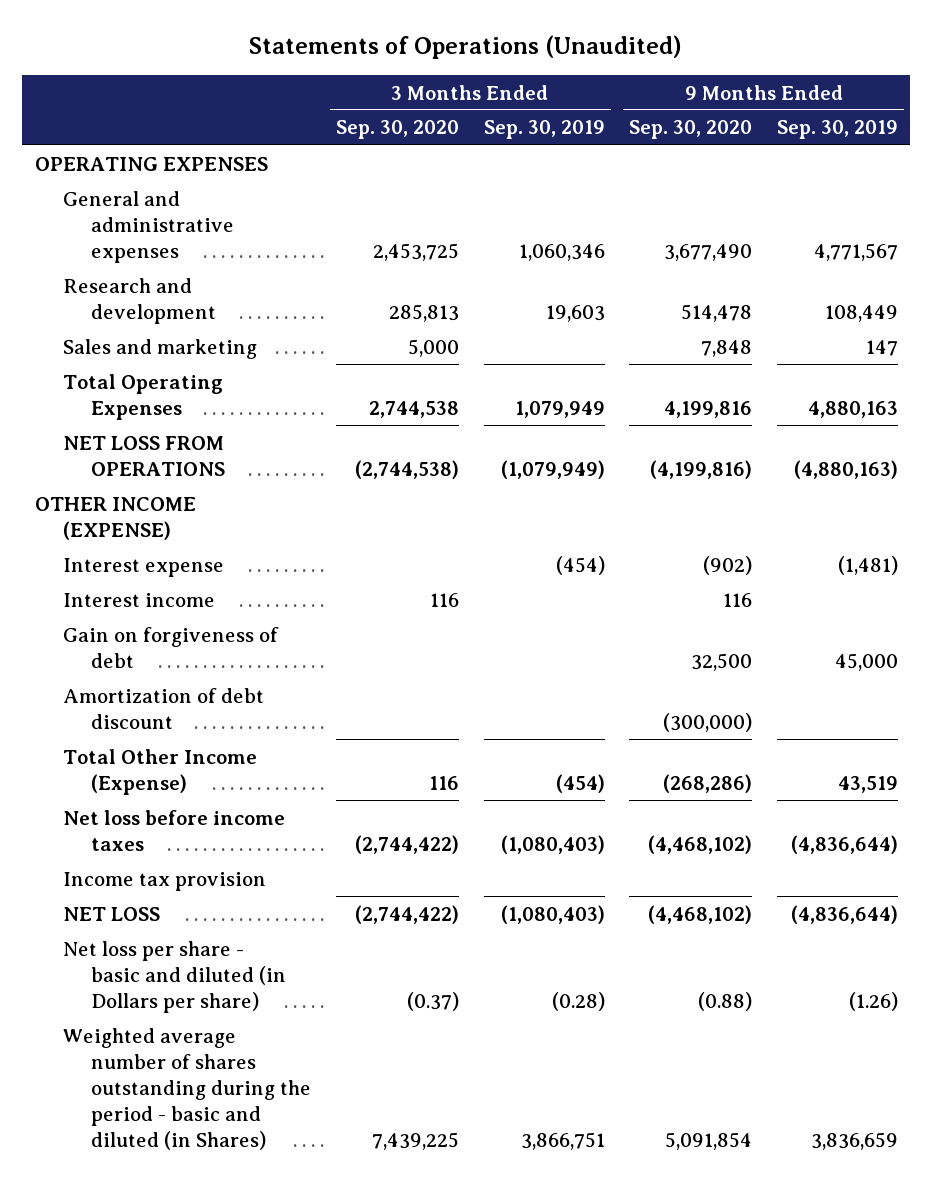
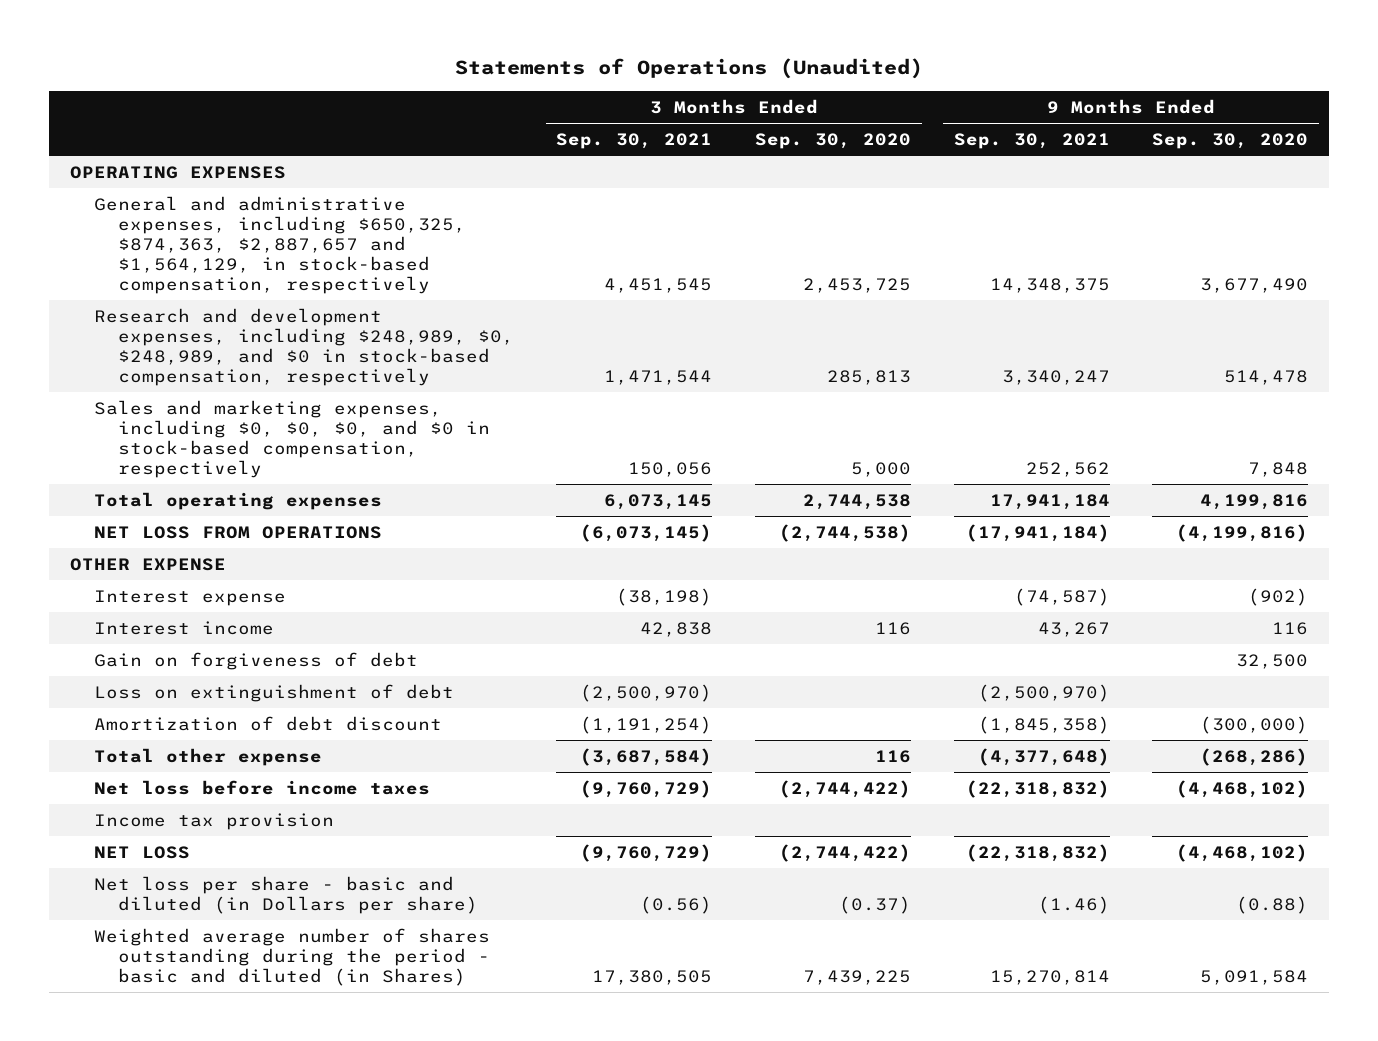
- | 3 Months Ended Sep. 30, 2020 | 3 Months Ended Sep. 30, 2019 | 9 Months Ended Sep. 30, 2020 | 9 Months Ended Sep. 30, 2019
+ | 3 Months Ended Sep. 30, 2021 | 3 Months Ended Sep. 30, 2020 | 9 Months Ended Sep. 30, 2021 | 9 Months Ended Sep. 30, 2020
- General and administrative expenses | 2,453,725 | 1,060,346 | 3,677,490 | 4,771,567
- Research and development | 285,813 | 19,603 | 514,478 | 108,449
- Sales and marketing | 5,000 | | 7,848 | 147
- Total Operating Expenses | 2,744,538 | 1,079,949 | 4,199,816 | 4,880,163
+ General and administrative expenses, including $650,325, $874,363, $2,887,657 and $1,564,129, in stock-based compensation, respectively | 4,451,545 | 2,453,725 | 14,348,375 | 3,677,490
+ Research and development expenses, including $248,989, $0, $248,989, and $0 in stock-based compensation, respectively | 1,471,544 | 285,813 | 3,340,247 | 514,478
+ Sales and marketing expenses, including $0, $0, $0, and $0 in stock-based compensation, respectively | 150,056 | 5,000 | 252,562 | 7,848
+ Total operating expenses | 6,073,145 | 2,744,538 | 17,941,184 | 4,199,816
- OTHER INCOME (EXPENSE)
+ OTHER EXPENSE
+ Loss on extinguishment of debt | (2,500,970) | | (2,500,970) |
- Total Other Income (Expense) | 116 | (454) | (268,286) | 43,519
+ Total other expense | (3,687,584) | 116 | (4,377,648) | (268,286)
- Weighted average number of shares outstanding during the period - basic and diluted (in Shares) | 7,439,225 | 3,866,751 | 5,091,854 | 3,836,659
+ Weighted average number of shares outstanding during the period - basic and diluted (in Shares) | 17,380,505 | 7,439,225 | 15,270,814 | 5,091,584

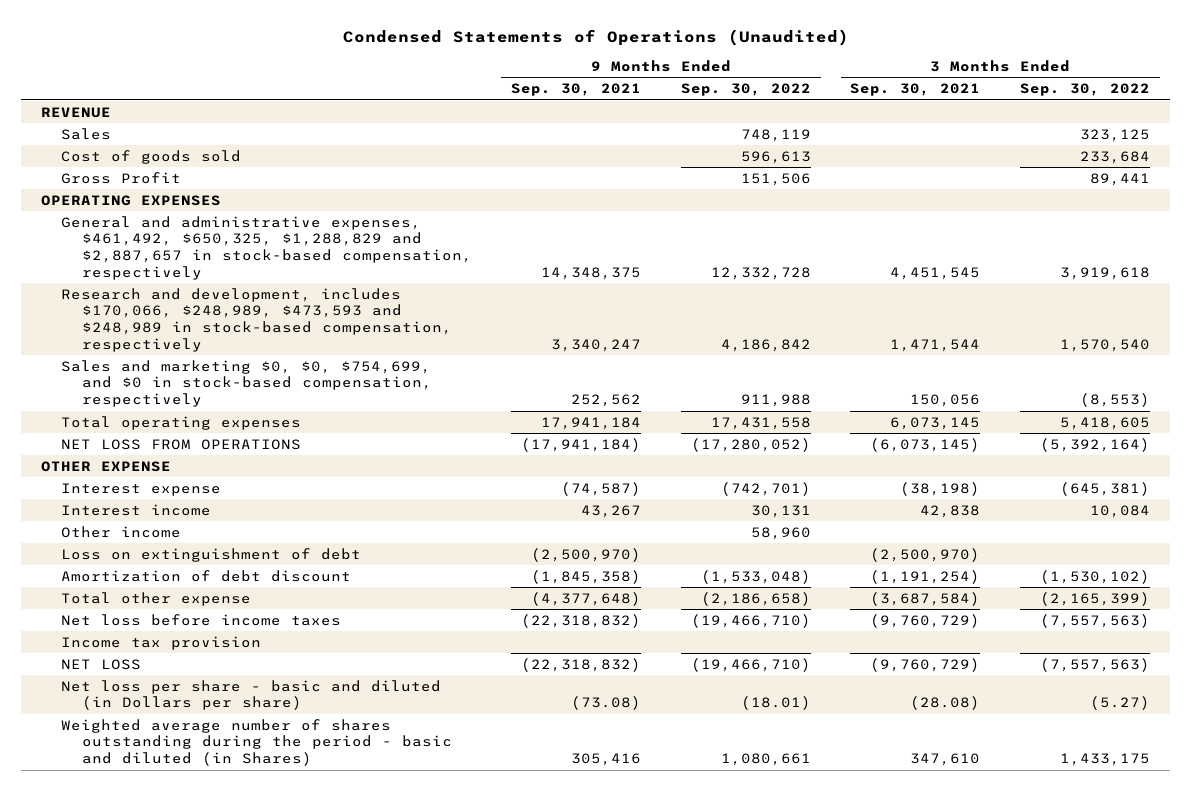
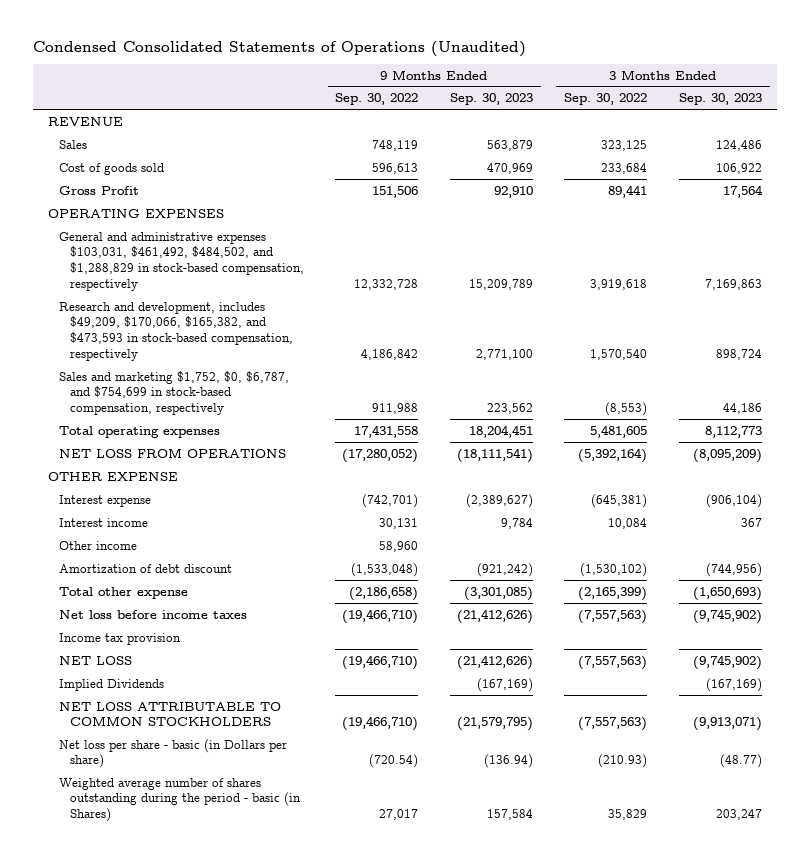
- Condensed Statements of Operations (Unaudited)
+ Condensed Consolidated Statements of Operations (Unaudited)
- | 9 Months Ended Sep. 30, 2021 | 9 Months Ended Sep. 30, 2022 | 3 Months Ended Sep. 30, 2021 | 3 Months Ended Sep. 30, 2022
+ | 9 Months Ended Sep. 30, 2022 | 9 Months Ended Sep. 30, 2023 | 3 Months Ended Sep. 30, 2022 | 3 Months Ended Sep. 30, 2023
- General and administrative expenses, $461,492, $650,325, $1,288,829 and $2,887,657 in stock-based compensation, respectively | 14,348,375 | 12,332,728 | 4,451,545 | 3,919,618
- Research and development, includes $170,066, $248,989, $473,593 and $248,989 in stock-based compensation, respectively | 3,340,247 | 4,186,842 | 1,471,544 | 1,570,540
- Sales and marketing $0, $0, $754,699, and $0 in stock-based compensation, respectively | 252,562 | 911,988 | 150,056 | (8,553)
- Total operating expenses | 17,941,184 | 17,431,558 | 6,073,145 | 5,418,605
+ General and administrative expenses $103,031, $461,492, $484,502, and $1,288,829 in stock-based compensation, respectively | 12,332,728 | 15,209,789 | 3,919,618 | 7,169,863
+ Research and development, includes $49,209, $170,066, $165,382, and $473,593 in stock-based compensation, respectively | 4,186,842 | 2,771,100 | 1,570,540 | 898,724
+ Sales and marketing $1,752, $0, $6,787, and $754,699 in stock-based compensation, respectively | 911,988 | 223,562 | (8,553) | 44,186
+ Total operating expenses | 17,431,558 | 18,204,451 | 5,481,605 | 8,112,773
- Loss on extinguishment of debt | (2,500,970) | | (2,500,970) |
- Net loss per share - basic and diluted (in Dollars per share) | (73.08) | (18.01) | (28.08) | (5.27)
- Weighted average number of shares outstanding during the period - basic and diluted (in Shares) | 305,416 | 1,080,661 | 347,610 | 1,433,175
+ Implied Dividends | | (167,169) | | (167,169)
+ NET LOSS ATTRIBUTABLE TO COMMON STOCKHOLDERS | (19,466,710) | (21,579,795) | (7,557,563) | (9,913,071)
+ Net loss per share - basic (in Dollars per share) | (720.54) | (136.94) | (210.93) | (48.77)
+ Weighted average number of shares outstanding during the period - basic (in Shares) | 27,017 | 157,584 | 35,829 | 203,247

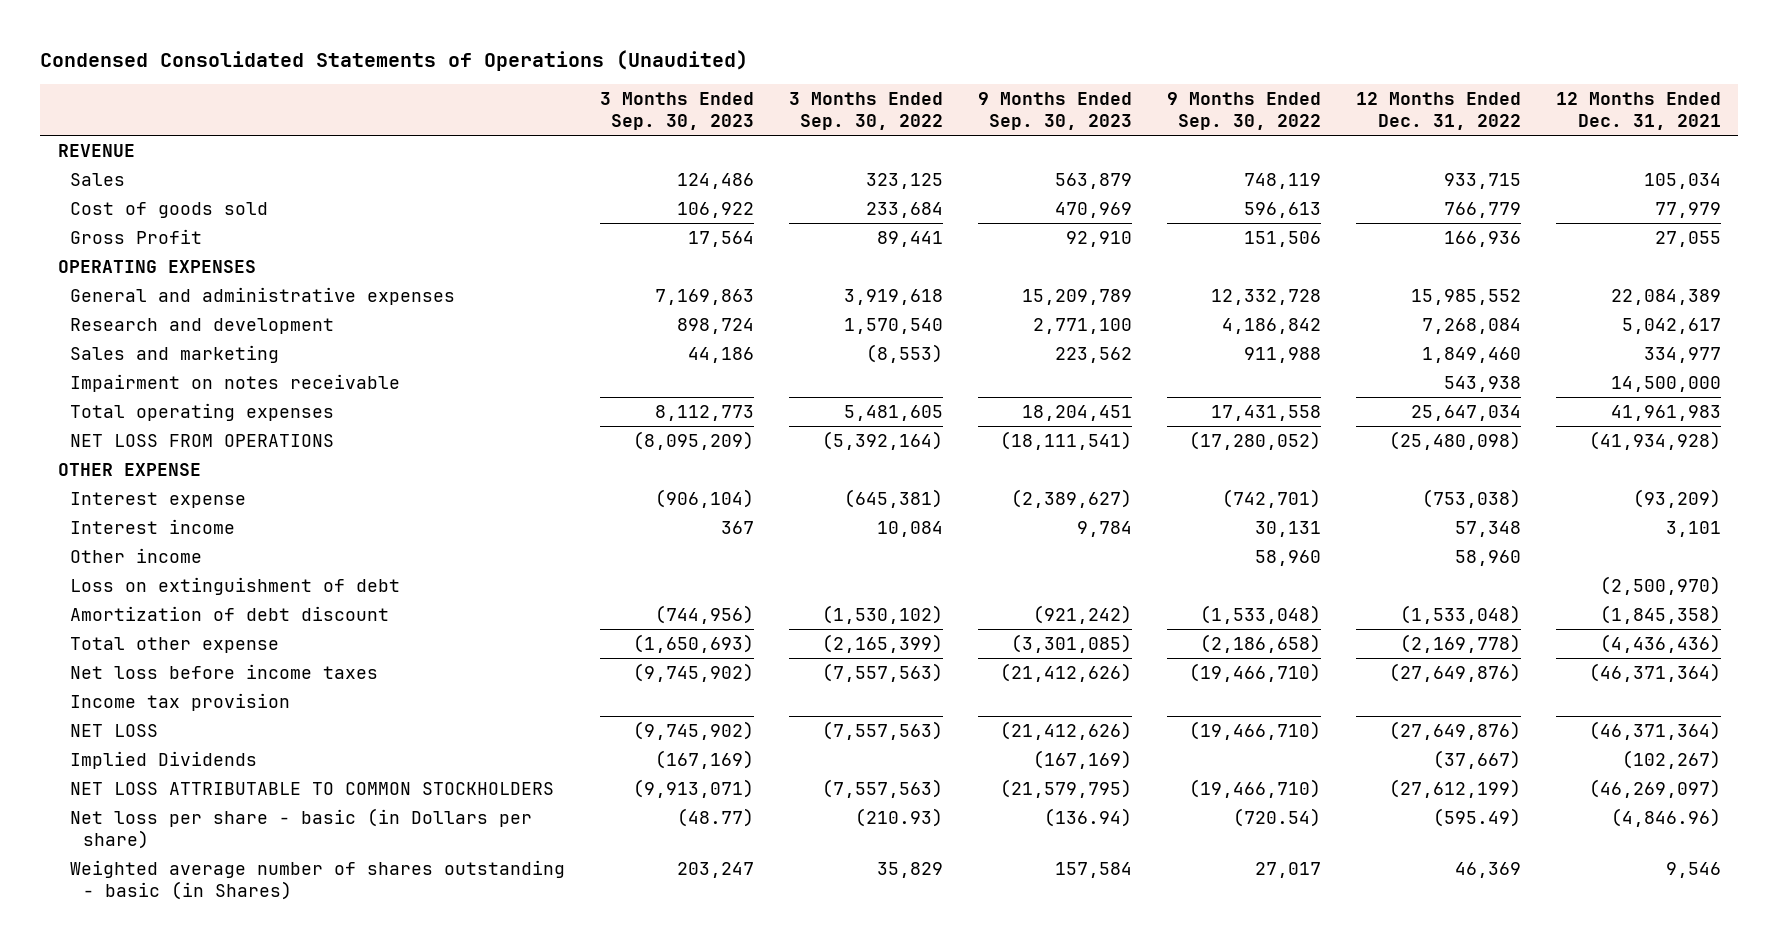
- | 9 Months Ended Sep. 30, 2022 | 9 Months Ended Sep. 30, 2023 | 3 Months Ended Sep. 30, 2022 | 3 Months Ended Sep. 30, 2023
+ | 3 Months Ended Sep. 30, 2023 | 3 Months Ended Sep. 30, 2022 | 9 Months Ended Sep. 30, 2023 | 9 Months Ended Sep. 30, 2022 | 12 Months Ended Dec. 31, 2022 | 12 Months Ended Dec. 31, 2021
- General and administrative expenses $103,031, $461,492, $484,502, and $1,288,829 in stock-based compensation, respectively | 12,332,728 | 15,209,789 | 3,919,618 | 7,169,863
- Research and development, includes $49,209, $170,066, $165,382, and $473,593 in stock-based compensation, respectively | 4,186,842 | 2,771,100 | 1,570,540 | 898,724
- Sales and marketing $1,752, $0, $6,787, and $754,699 in stock-based compensation, respectively | 911,988 | 223,562 | (8,553) | 44,186
+ General and administrative expenses | 7,169,863 | 3,919,618 | 15,209,789 | 12,332,728 | 15,985,552 | 22,084,389
+ Research and development | 898,724 | 1,570,540 | 2,771,100 | 4,186,842 | 7,268,084 | 5,042,617
+ Sales and marketing | 44,186 | (8,553) | 223,562 | 911,988 | 1,849,460 | 334,977
+ Impairment on notes receivable | | | | | 543,938 | 14,500,000
+ Loss on extinguishment of debt | | | | | | (2,500,970)
- Weighted average number of shares outstanding during the period - basic (in Shares) | 27,017 | 157,584 | 35,829 | 203,247
+ Weighted average number of shares outstanding - basic (in Shares) | 203,247 | 35,829 | 157,584 | 27,017 | 46,369 | 9,546

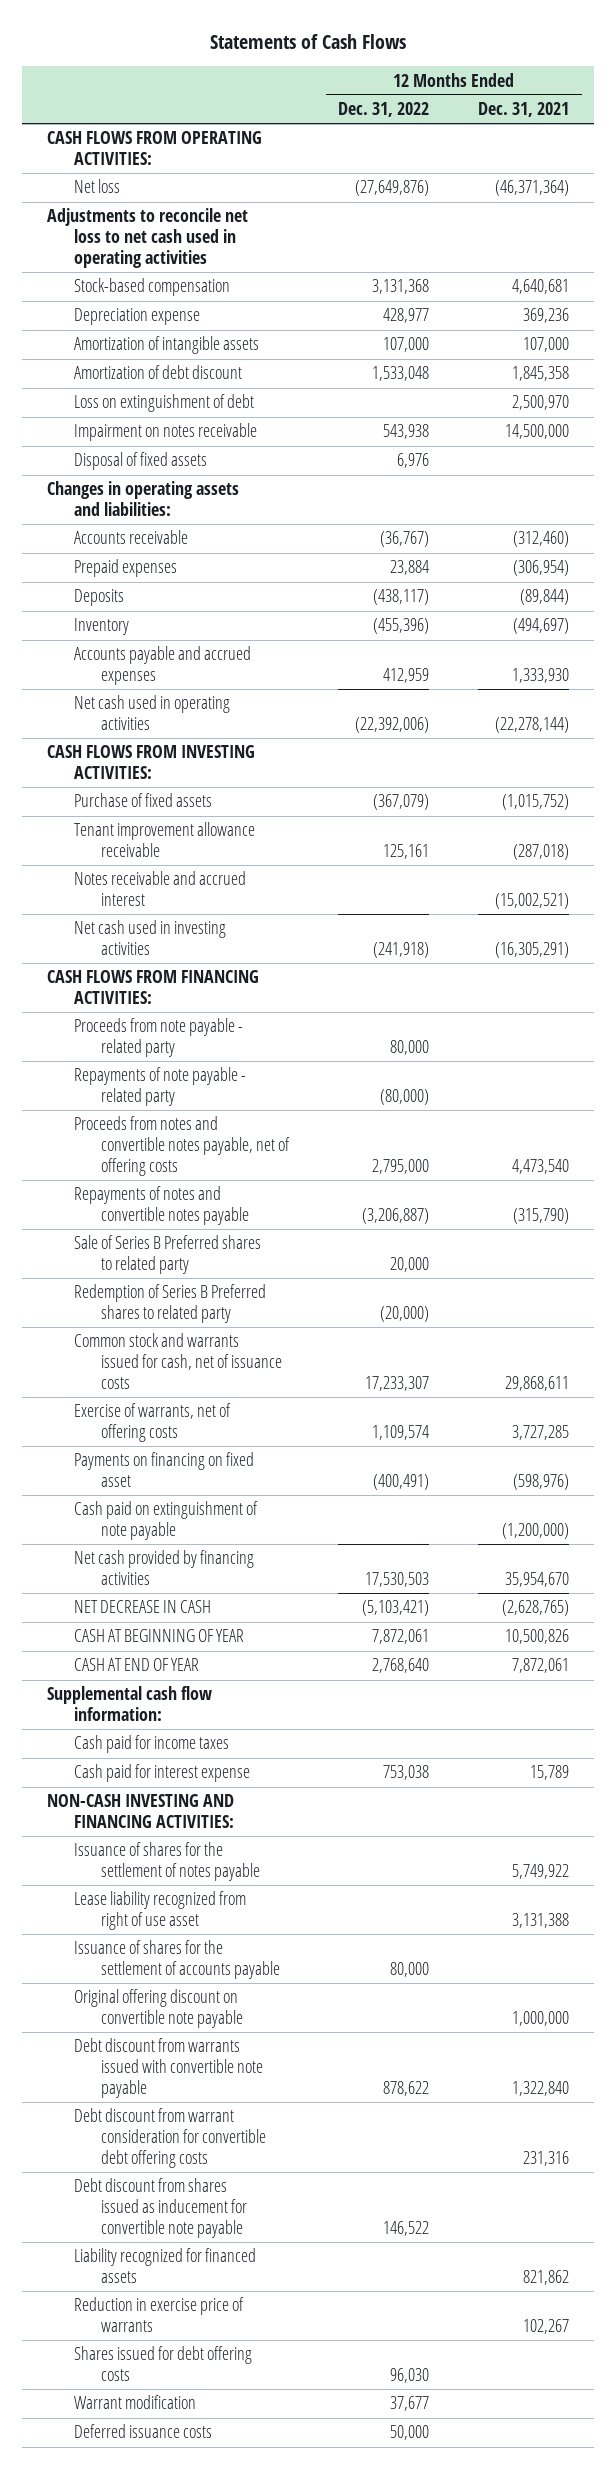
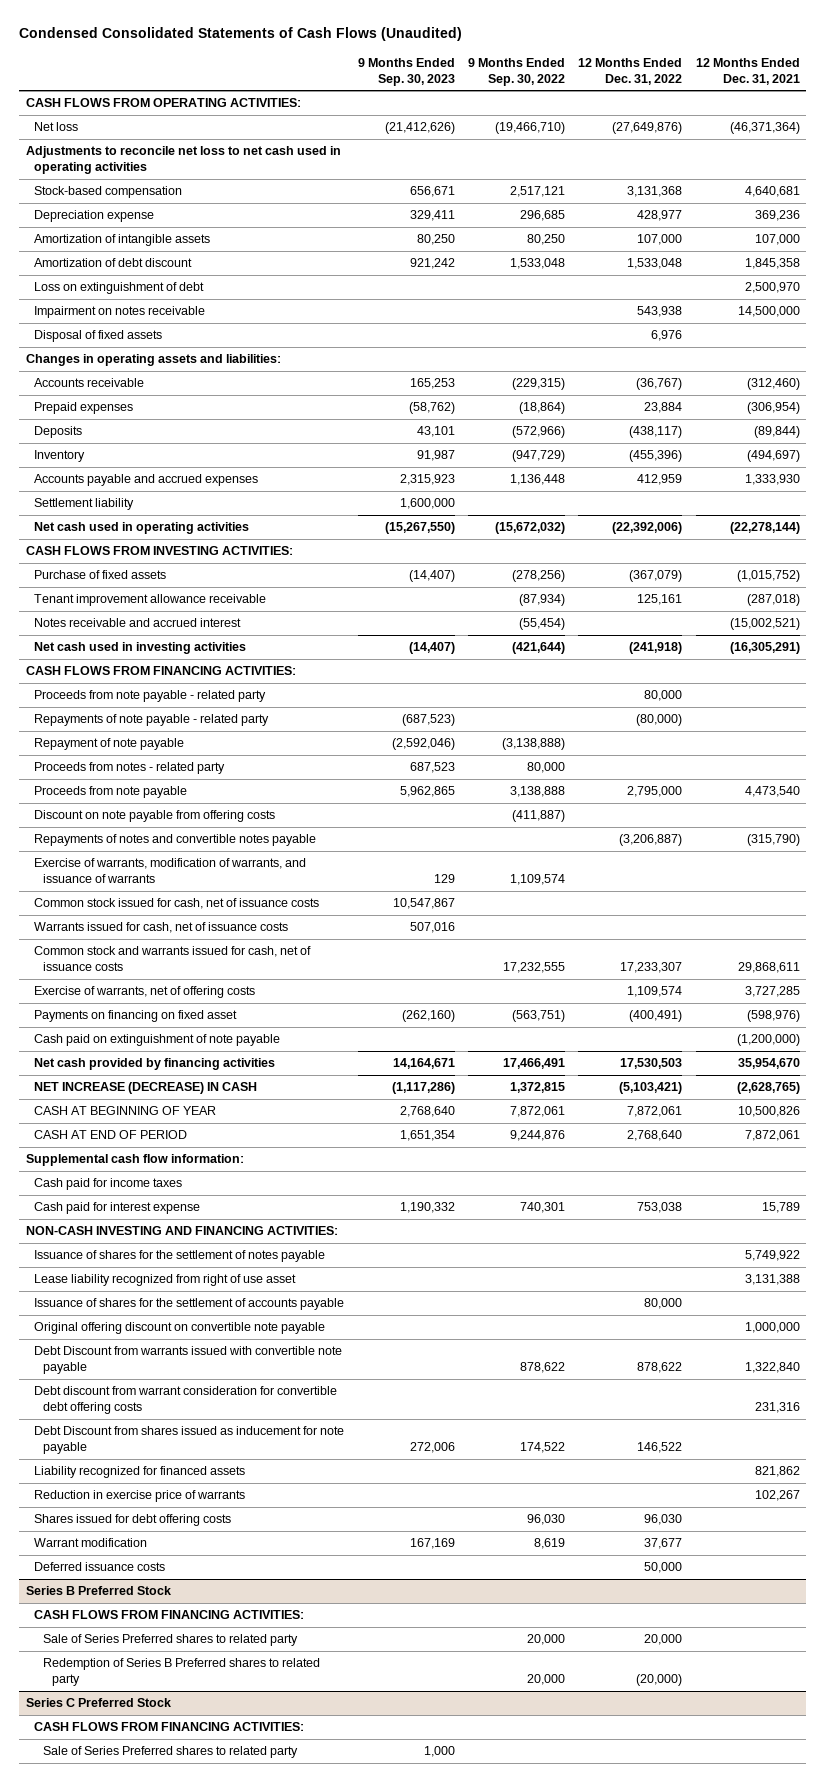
- Statements of Cash Flows
+ Condensed Consolidated Statements of Cash Flows (Unaudited)
- | 12 Months Ended Dec. 31, 2022 | 12 Months Ended Dec. 31, 2021
+ | 9 Months Ended Sep. 30, 2023 | 9 Months Ended Sep. 30, 2022 | 12 Months Ended Dec. 31, 2022 | 12 Months Ended Dec. 31, 2021
+ Settlement liability | 1,600,000 | | |
- Proceeds from notes and convertible notes payable, net of offering costs | 2,795,000 | 4,473,540
+ Repayment of note payable | (2,592,046) | (3,138,888) | |
+ Proceeds from notes - related party | 687,523 | 80,000 | |
+ Proceeds from note payable | 5,962,865 | 3,138,888 | 2,795,000 | 4,473,540
+ Discount on note payable from offering costs | | (411,887) | |
- Sale of Series B Preferred shares to related party | 20,000 |
- Redemption of Series B Preferred shares to related party | (20,000) |
+ Exercise of warrants, modification of warrants, and issuance of warrants | 129 | 1,109,574 | |
+ Common stock issued for cash, net of issuance costs | 10,547,867 | | |
+ Warrants issued for cash, net of issuance costs | 507,016 | | |
- NET DECREASE IN CASH | (5,103,421) | (2,628,765)
+ NET INCREASE (DECREASE) IN CASH | (1,117,286) | 1,372,815 | (5,103,421) | (2,628,765)
- CASH AT END OF YEAR | 2,768,640 | 7,872,061
+ CASH AT END OF PERIOD | 1,651,354 | 9,244,876 | 2,768,640 | 7,872,061
- Debt discount from warrants issued with convertible note payable | 878,622 | 1,322,840
+ Debt Discount from warrants issued with convertible note payable | | 878,622 | 878,622 | 1,322,840
- Debt discount from shares issued as inducement for convertible note payable | 146,522 |
+ Debt Discount from shares issued as inducement for note payable | 272,006 | 174,522 | 146,522 |
+ Series B Preferred Stock
+ CASH FLOWS FROM FINANCING ACTIVITIES:
+ Sale of Series Preferred shares to related party | | 20,000 | 20,000 |
+ Redemption of Series B Preferred shares to related party | | 20,000 | (20,000) |
+ Series C Preferred Stock
+ CASH FLOWS FROM FINANCING ACTIVITIES:
+ Sale of Series Preferred shares to related party | 1,000 | | |

